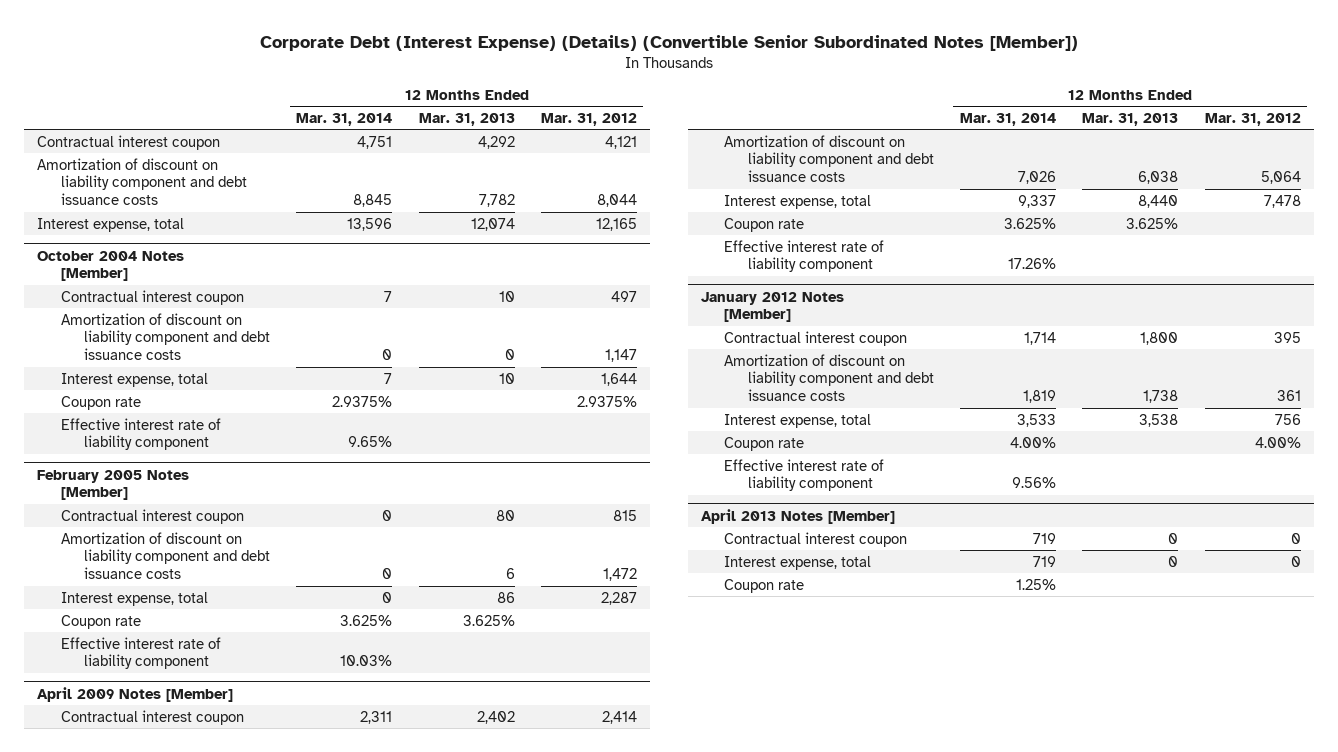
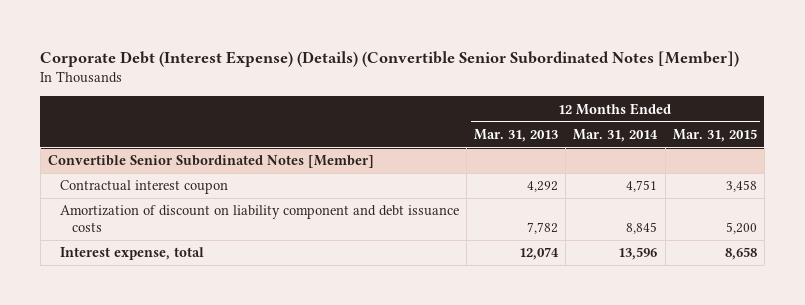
- | 12 Months Ended Mar. 31, 2014 | 12 Months Ended Mar. 31, 2013 | 12 Months Ended Mar. 31, 2012
+ | 12 Months Ended Mar. 31, 2013 | 12 Months Ended Mar. 31, 2014 | 12 Months Ended Mar. 31, 2015
+ Convertible Senior Subordinated Notes [Member]
- October 2004 Notes [Member]
- Contractual interest coupon | 7 | 10 | 497
- Amortization of discount on liability component and debt issuance costs | 0 | 0 | 1,147
- Interest expense, total | 7 | 10 | 1,644
- Coupon rate | 2.9375% | | 2.9375%
- Effective interest rate of liability component | 9.65% | |
- February 2005 Notes [Member]
- Contractual interest coupon | 0 | 80 | 815
- Amortization of discount on liability component and debt issuance costs | 0 | 6 | 1,472
- Interest expense, total | 0 | 86 | 2,287
- Coupon rate | 3.625% | 3.625% |
- Effective interest rate of liability component | 10.03% | |
- April 2009 Notes [Member]
- Contractual interest coupon | 2,311 | 2,402 | 2,414
- Amortization of discount on liability component and debt issuance costs | 7,026 | 6,038 | 5,064
- Interest expense, total | 9,337 | 8,440 | 7,478
- Coupon rate | 3.625% | 3.625% |
- Effective interest rate of liability component | 17.26% | |
- January 2012 Notes [Member]
- Contractual interest coupon | 1,714 | 1,800 | 395
- Amortization of discount on liability component and debt issuance costs | 1,819 | 1,738 | 361
- Interest expense, total | 3,533 | 3,538 | 756
- Coupon rate | 4.00% | | 4.00%
- Effective interest rate of liability component | 9.56% | |
- April 2013 Notes [Member]
- Contractual interest coupon | 719 | 0 | 0
- Interest expense, total | 719 | 0 | 0
- Coupon rate | 1.25% | |

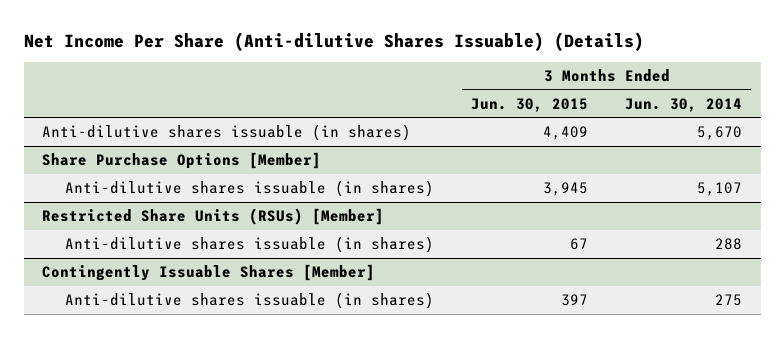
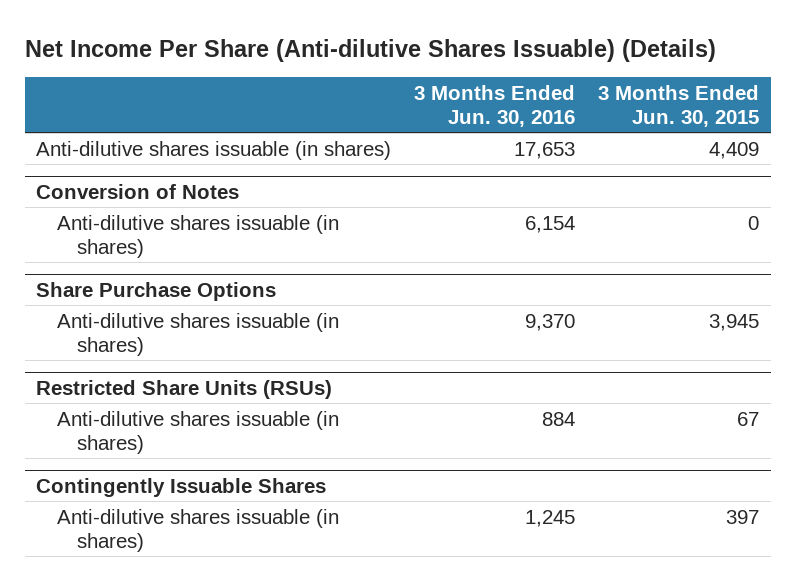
- | 3 Months Ended Jun. 30, 2015 | 3 Months Ended Jun. 30, 2014
+ | 3 Months Ended Jun. 30, 2016 | 3 Months Ended Jun. 30, 2015
- Share Purchase Options [Member]
+ Conversion of Notes
+ Anti-dilutive shares issuable (in shares) | 6,154 | 0
+ Share Purchase Options
- Restricted Share Units (RSUs) [Member]
+ Restricted Share Units (RSUs)
- Contingently Issuable Shares [Member]
+ Contingently Issuable Shares

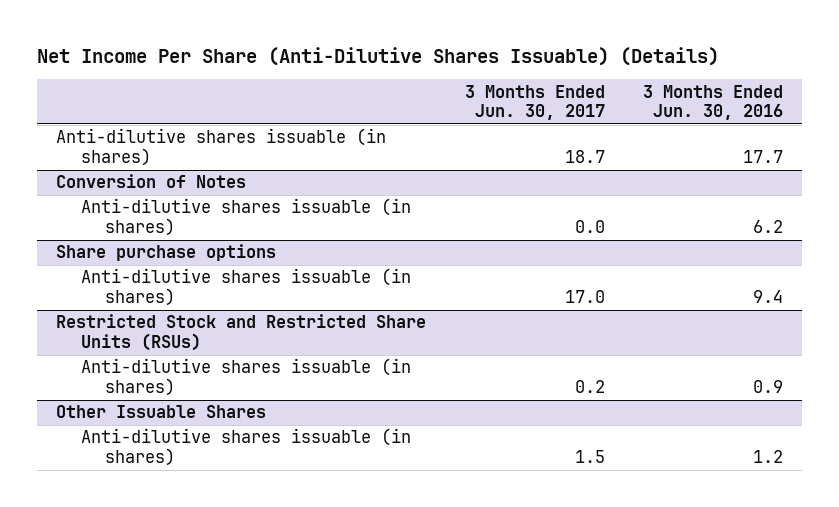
- Net Income Per Share (Anti-dilutive Shares Issuable) (Details)
+ Net Income Per Share (Anti-Dilutive Shares Issuable) (Details)
- | 3 Months Ended Jun. 30, 2016 | 3 Months Ended Jun. 30, 2015
+ | 3 Months Ended Jun. 30, 2017 | 3 Months Ended Jun. 30, 2016
- Anti-dilutive shares issuable (in shares) | 17,653 | 4,409
+ Anti-dilutive shares issuable (in shares) | 18.7 | 17.7
@ Conversion of Notes
- Anti-dilutive shares issuable (in shares) | 6,154 | 0
- Share Purchase Options
- Anti-dilutive shares issuable (in shares) | 9,370 | 3,945
- Restricted Share Units (RSUs)
- Anti-dilutive shares issuable (in shares) | 884 | 67
- Contingently Issuable Shares
- Anti-dilutive shares issuable (in shares) | 1,245 | 397
@ Conversion of Notes
+ Anti-dilutive shares issuable (in shares) | 0.0 | 6.2
+ Share purchase options
+ Anti-dilutive shares issuable (in shares) | 17.0 | 9.4
+ Restricted Stock and Restricted Share Units (RSUs)
+ Anti-dilutive shares issuable (in shares) | 0.2 | 0.9
+ Other Issuable Shares
+ Anti-dilutive shares issuable (in shares) | 1.5 | 1.2

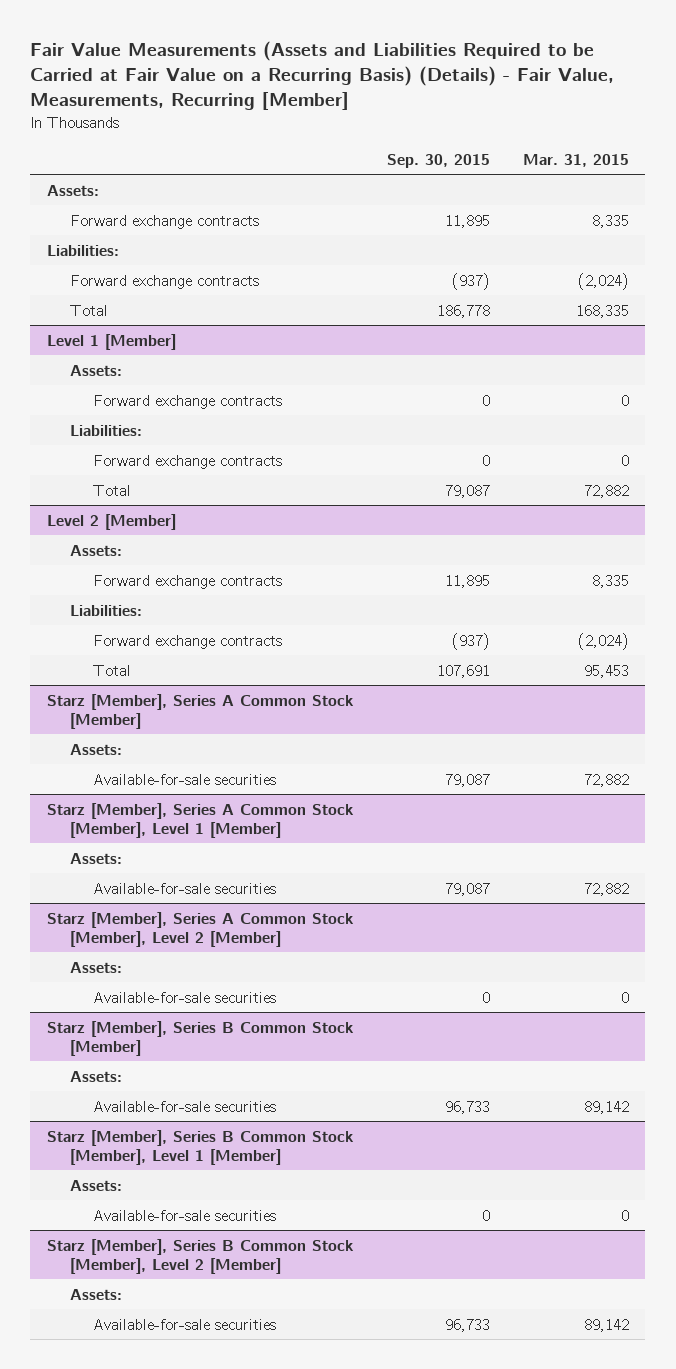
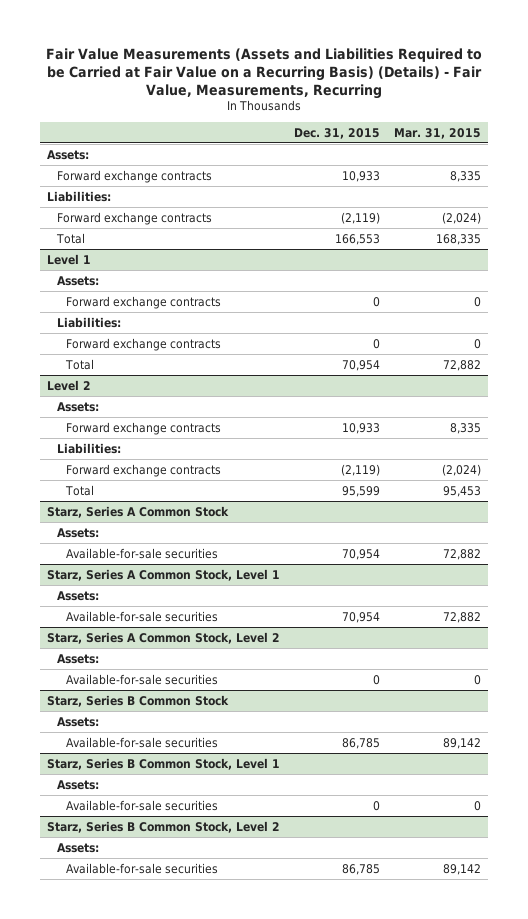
- Fair Value Measurements (Assets and Liabilities Required to be Carried at Fair Value on a Recurring Basis) (Details) - Fair Value, Measurements, Recurring [Member]
+ Fair Value Measurements (Assets and Liabilities Required to be Carried at Fair Value on a Recurring Basis) (Details) - Fair Value, Measurements, Recurring
- | Sep. 30, 2015 | Mar. 31, 2015
+ | Dec. 31, 2015 | Mar. 31, 2015
- Level 1 [Member]
+ Level 1
- Level 2 [Member]
+ Level 2
- Starz [Member], Series A Common Stock [Member]
+ Starz, Series A Common Stock
- Starz [Member], Series A Common Stock [Member], Level 1 [Member]
+ Starz, Series A Common Stock, Level 1
- Starz [Member], Series A Common Stock [Member], Level 2 [Member]
+ Starz, Series A Common Stock, Level 2
- Starz [Member], Series B Common Stock [Member]
+ Starz, Series B Common Stock
- Starz [Member], Series B Common Stock [Member], Level 1 [Member]
+ Starz, Series B Common Stock, Level 1
- Starz [Member], Series B Common Stock [Member], Level 2 [Member]
+ Starz, Series B Common Stock, Level 2

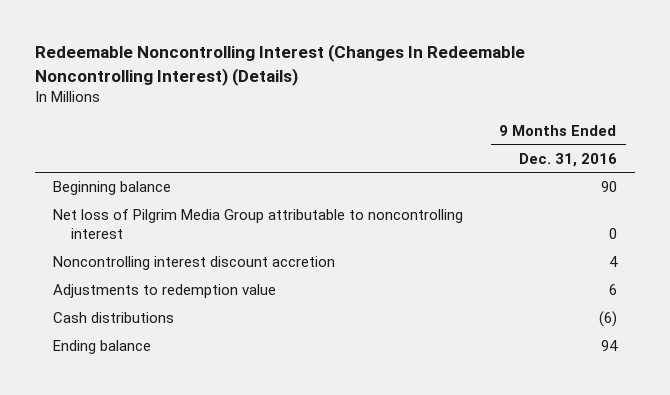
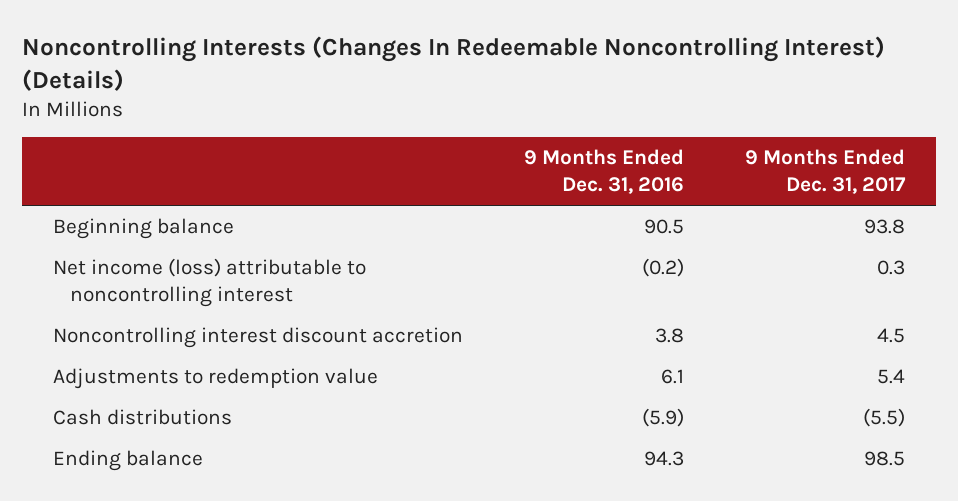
- Redeemable Noncontrolling Interest (Changes In Redeemable Noncontrolling Interest) (Details)
+ Noncontrolling Interests (Changes In Redeemable Noncontrolling Interest) (Details)
- | 9 Months Ended Dec. 31, 2016
+ | 9 Months Ended Dec. 31, 2016 | 9 Months Ended Dec. 31, 2017
- Beginning balance | 90
- Net loss of Pilgrim Media Group attributable to noncontrolling interest | 0
- Noncontrolling interest discount accretion | 4
- Adjustments to redemption value | 6
- Cash distributions | (6)
- Ending balance | 94
+ Beginning balance | 90.5 | 93.8
+ Net income (loss) attributable to noncontrolling interest | (0.2) | 0.3
+ Noncontrolling interest discount accretion | 3.8 | 4.5
+ Adjustments to redemption value | 6.1 | 5.4
+ Cash distributions | (5.9) | (5.5)
+ Ending balance | 94.3 | 98.5

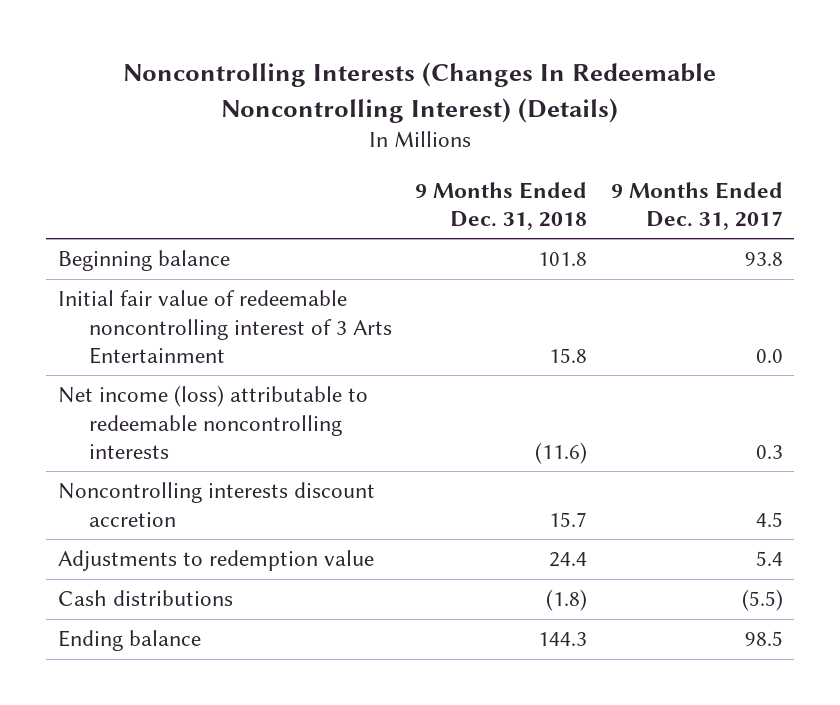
- | 9 Months Ended Dec. 31, 2016 | 9 Months Ended Dec. 31, 2017
+ | 9 Months Ended Dec. 31, 2018 | 9 Months Ended Dec. 31, 2017
- Net income (loss) attributable to noncontrolling interest | (0.2) | 0.3
- Noncontrolling interest discount accretion | 3.8 | 4.5
+ Initial fair value of redeemable noncontrolling interest of 3 Arts Entertainment | 15.8 | 0.0
+ Net income (loss) attributable to redeemable noncontrolling interests | (11.6) | 0.3
+ Noncontrolling interests discount accretion | 15.7 | 4.5

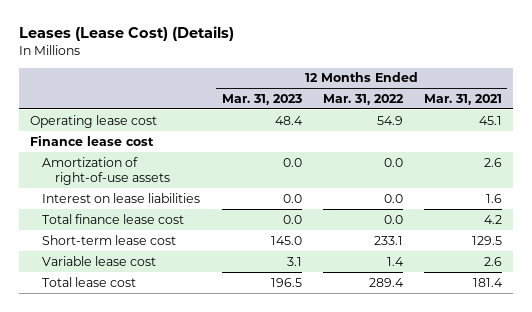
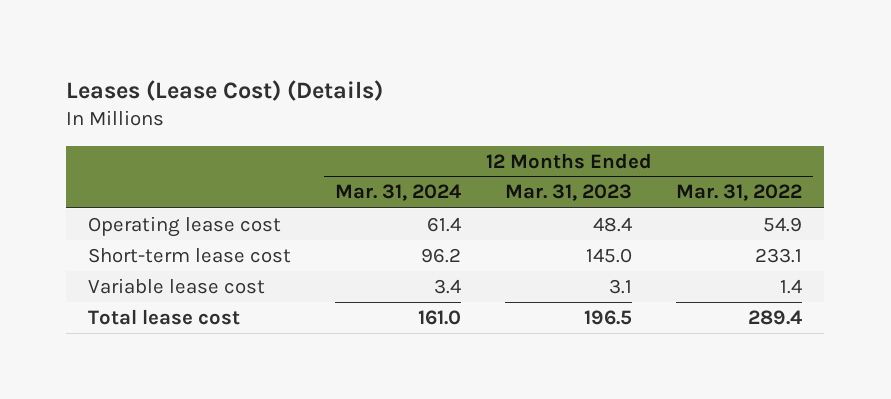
- | 12 Months Ended Mar. 31, 2023 | 12 Months Ended Mar. 31, 2022 | 12 Months Ended Mar. 31, 2021
+ | 12 Months Ended Mar. 31, 2024 | 12 Months Ended Mar. 31, 2023 | 12 Months Ended Mar. 31, 2022
- Finance lease cost
- Amortization of right-of-use assets | 0.0 | 0.0 | 2.6
- Interest on lease liabilities | 0.0 | 0.0 | 1.6
- Total finance lease cost | 0.0 | 0.0 | 4.2

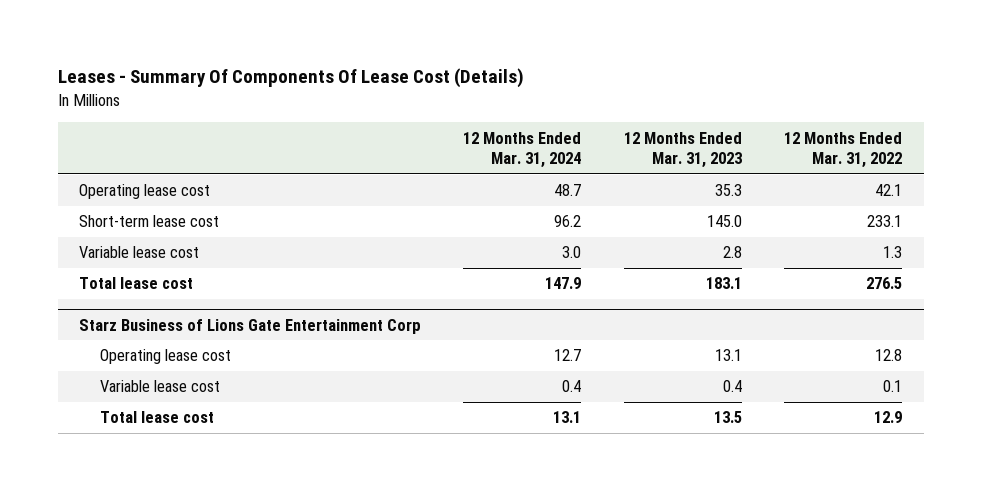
- Leases (Lease Cost) (Details)
+ Leases - Summary Of Components Of Lease Cost (Details)
- Operating lease cost | 61.4 | 48.4 | 54.9
+ Operating lease cost | 48.7 | 35.3 | 42.1
- Variable lease cost | 3.4 | 3.1 | 1.4
- Total lease cost | 161.0 | 196.5 | 289.4
+ Variable lease cost | 3.0 | 2.8 | 1.3
+ Total lease cost | 147.9 | 183.1 | 276.5
+ Starz Business of Lions Gate Entertainment Corp
+ Operating lease cost | 12.7 | 13.1 | 12.8
+ Variable lease cost | 0.4 | 0.4 | 0.1
+ Total lease cost | 13.1 | 13.5 | 12.9

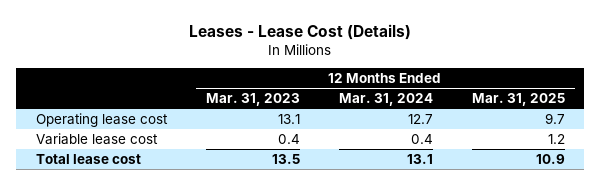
- Leases - Summary Of Components Of Lease Cost (Details)
+ Leases - Lease Cost (Details)
- | 12 Months Ended Mar. 31, 2024 | 12 Months Ended Mar. 31, 2023 | 12 Months Ended Mar. 31, 2022
+ | 12 Months Ended Mar. 31, 2023 | 12 Months Ended Mar. 31, 2024 | 12 Months Ended Mar. 31, 2025
- Operating lease cost | 48.7 | 35.3 | 42.1
- Short-term lease cost | 96.2 | 145.0 | 233.1
- Variable lease cost | 3.0 | 2.8 | 1.3
- Total lease cost | 147.9 | 183.1 | 276.5
- Starz Business of Lions Gate Entertainment Corp

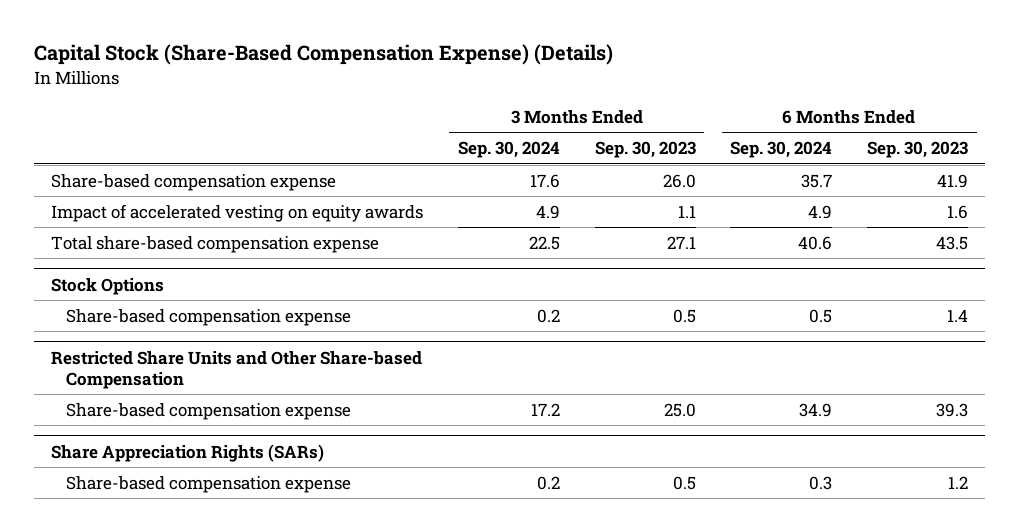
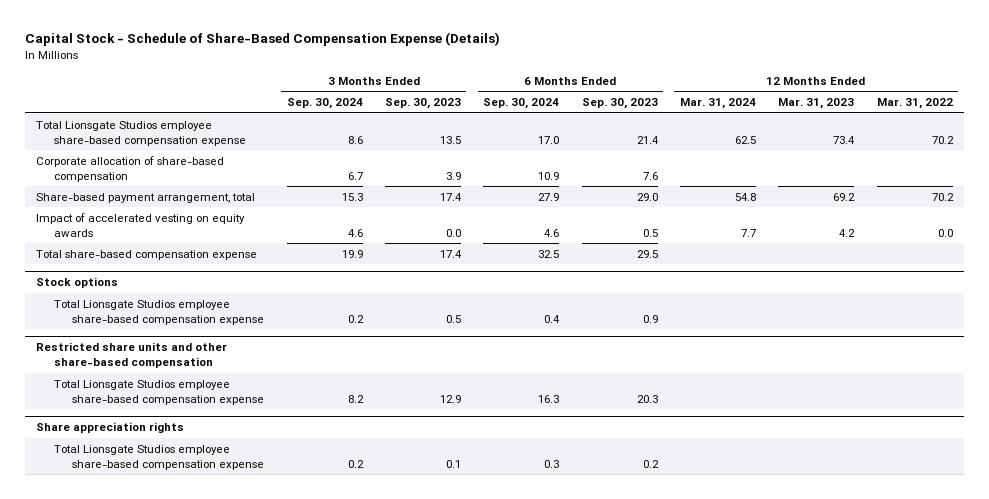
- Capital Stock (Share-Based Compensation Expense) (Details)
+ Capital Stock - Schedule of Share-Based Compensation Expense (Details)
- | 3 Months Ended Sep. 30, 2024 | 3 Months Ended Sep. 30, 2023 | 6 Months Ended Sep. 30, 2024 | 6 Months Ended Sep. 30, 2023
+ | 3 Months Ended Sep. 30, 2024 | 3 Months Ended Sep. 30, 2023 | 6 Months Ended Sep. 30, 2024 | 6 Months Ended Sep. 30, 2023 | 12 Months Ended Mar. 31, 2024 | 12 Months Ended Mar. 31, 2023 | 12 Months Ended Mar. 31, 2022
- Share-based compensation expense | 17.6 | 26.0 | 35.7 | 41.9
- Impact of accelerated vesting on equity awards | 4.9 | 1.1 | 4.9 | 1.6
- Total share-based compensation expense | 22.5 | 27.1 | 40.6 | 43.5
- Stock Options
- Share-based compensation expense | 0.2 | 0.5 | 0.5 | 1.4
- Restricted Share Units and Other Share-based Compensation
- Share-based compensation expense | 17.2 | 25.0 | 34.9 | 39.3
- Share Appreciation Rights (SARs)
- Share-based compensation expense | 0.2 | 0.5 | 0.3 | 1.2
+ Total Lionsgate Studios employee share-based compensation expense | 8.6 | 13.5 | 17.0 | 21.4 | 62.5 | 73.4 | 70.2
+ Corporate allocation of share-based compensation | 6.7 | 3.9 | 10.9 | 7.6 | | |
+ Share-based payment arrangement, total | 15.3 | 17.4 | 27.9 | 29.0 | 54.8 | 69.2 | 70.2
+ Impact of accelerated vesting on equity awards | 4.6 | 0.0 | 4.6 | 0.5 | 7.7 | 4.2 | 0.0
+ Total share-based compensation expense | 19.9 | 17.4 | 32.5 | 29.5 | | |
+ Stock options
+ Total Lionsgate Studios employee share-based compensation expense | 0.2 | 0.5 | 0.4 | 0.9 | | |
+ Restricted share units and other share-based compensation
+ Total Lionsgate Studios employee share-based compensation expense | 8.2 | 12.9 | 16.3 | 20.3 | | |
+ Share appreciation rights
+ Total Lionsgate Studios employee share-based compensation expense | 0.2 | 0.1 | 0.3 | 0.2 | | |

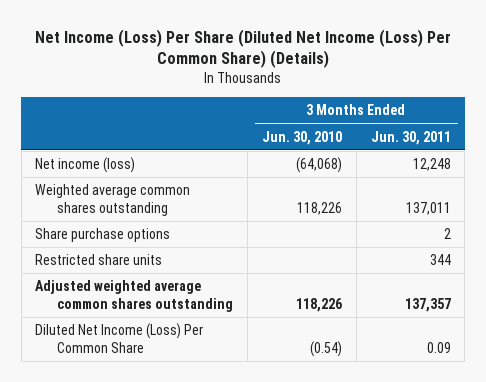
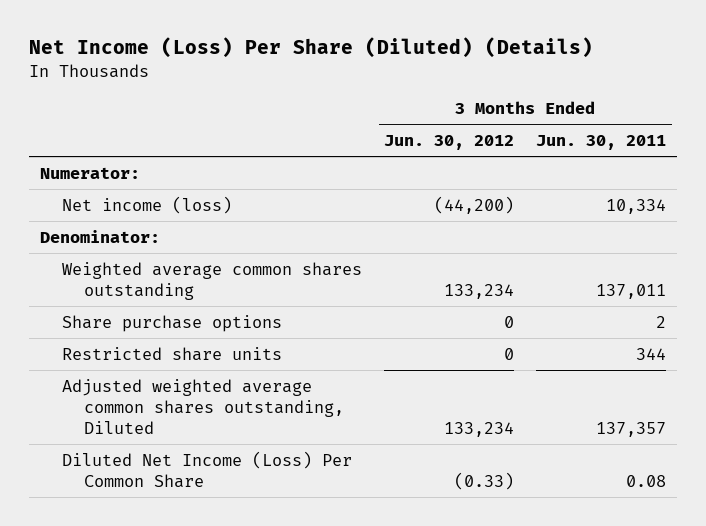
- Net Income (Loss) Per Share (Diluted Net Income (Loss) Per Common Share) (Details)
+ Net Income (Loss) Per Share (Diluted) (Details)
- | 3 Months Ended Jun. 30, 2010 | 3 Months Ended Jun. 30, 2011
+ | 3 Months Ended Jun. 30, 2012 | 3 Months Ended Jun. 30, 2011
- Net income (loss) | (64,068) | 12,248
+ Numerator:
+ Net income (loss) | (44,200) | 10,334
+ Denominator:
- Adjusted weighted average common shares outstanding | 118,226 | 137,357
- Diluted Net Income (Loss) Per Common Share | (0.54) | 0.09
+ Adjusted weighted average common shares outstanding, Diluted | 133,234 | 137,357
+ Diluted Net Income (Loss) Per Common Share | (0.33) | 0.08

